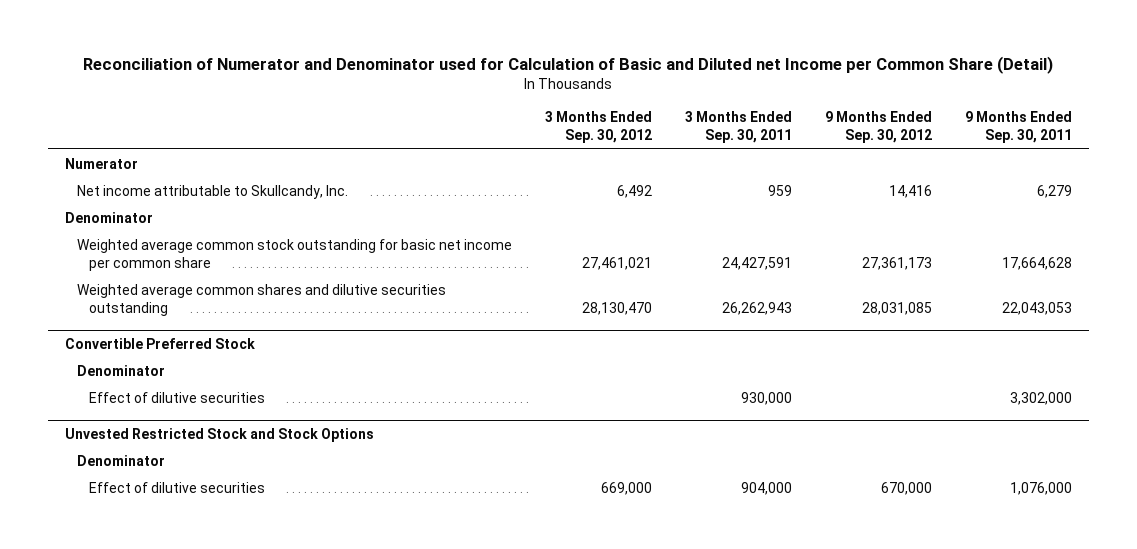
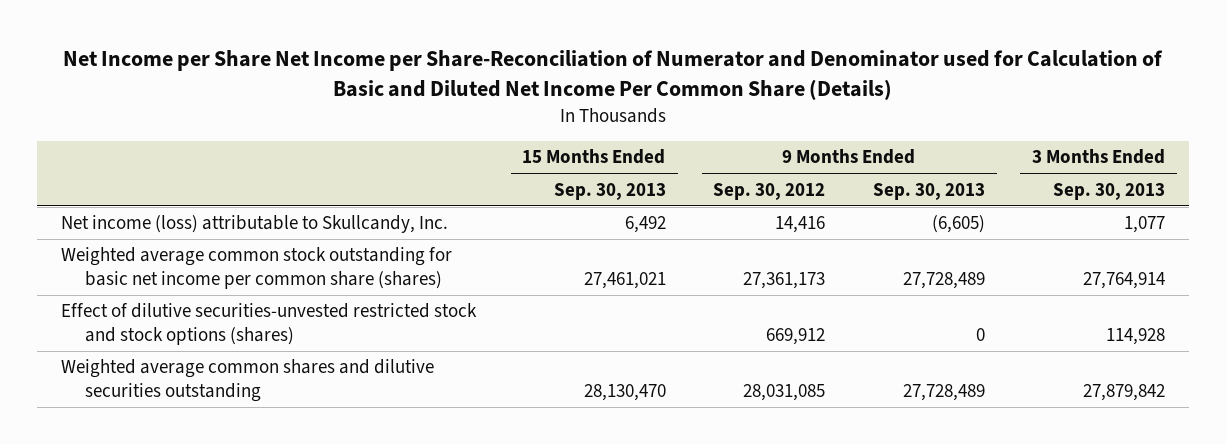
- Reconciliation of Numerator and Denominator used for Calculation of Basic and Diluted net Income per Common Share (Detail)
+ Net Income per Share Net Income per Share-Reconciliation of Numerator and Denominator used for Calculation of Basic and Diluted Net Income Per Common Share (Details)
- | 3 Months Ended Sep. 30, 2012 | 3 Months Ended Sep. 30, 2011 | 9 Months Ended Sep. 30, 2012 | 9 Months Ended Sep. 30, 2011
+ | 15 Months Ended Sep. 30, 2013 | 9 Months Ended Sep. 30, 2012 | 9 Months Ended Sep. 30, 2013 | 3 Months Ended Sep. 30, 2013
- Numerator
- Net income attributable to Skullcandy, Inc. | 6,492 | 959 | 14,416 | 6,279
- Denominator
- Weighted average common stock outstanding for basic net income per common share | 27,461,021 | 24,427,591 | 27,361,173 | 17,664,628
+ Net income (loss) attributable to Skullcandy, Inc. | 6,492 | 14,416 | (6,605) | 1,077
+ Weighted average common stock outstanding for basic net income per common share (shares) | 27,461,021 | 27,361,173 | 27,728,489 | 27,764,914
+ Effect of dilutive securities-unvested restricted stock and stock options (shares) | | 669,912 | 0 | 114,928
- Convertible Preferred Stock
- Denominator
- Effect of dilutive securities | | 930,000 | | 3,302,000
- Unvested Restricted Stock and Stock Options
- Denominator
- Effect of dilutive securities | 669,000 | 904,000 | 670,000 | 1,076,000

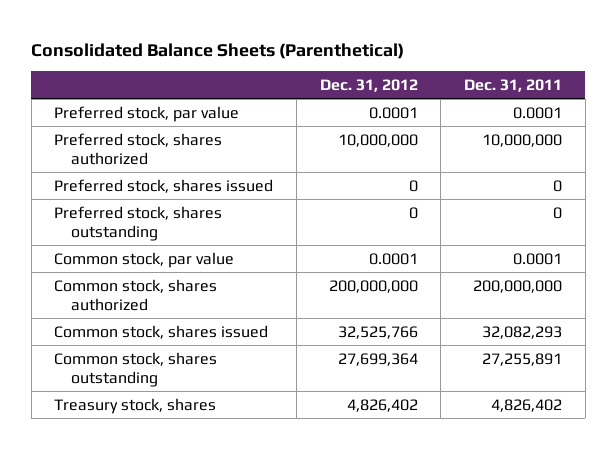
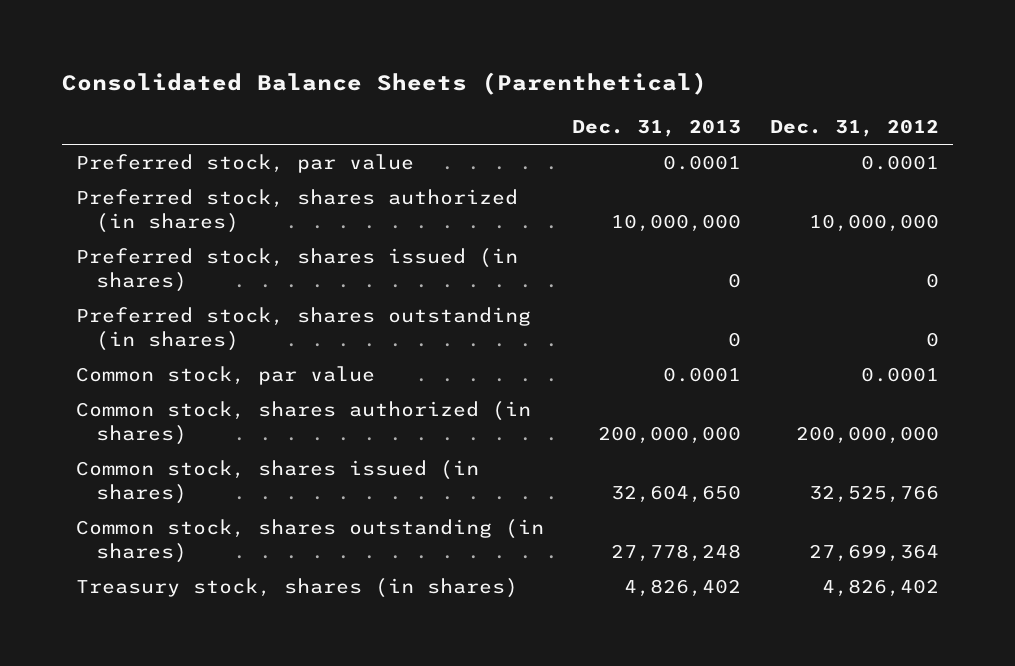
- | Dec. 31, 2012 | Dec. 31, 2011
+ | Dec. 31, 2013 | Dec. 31, 2012
- Preferred stock, shares authorized | 10,000,000 | 10,000,000
- Preferred stock, shares issued | 0 | 0
- Preferred stock, shares outstanding | 0 | 0
+ Preferred stock, shares authorized (in shares) | 10,000,000 | 10,000,000
+ Preferred stock, shares issued (in shares) | 0 | 0
+ Preferred stock, shares outstanding (in shares) | 0 | 0
- Common stock, shares authorized | 200,000,000 | 200,000,000
- Common stock, shares issued | 32,525,766 | 32,082,293
- Common stock, shares outstanding | 27,699,364 | 27,255,891
- Treasury stock, shares | 4,826,402 | 4,826,402
+ Common stock, shares authorized (in shares) | 200,000,000 | 200,000,000
+ Common stock, shares issued (in shares) | 32,604,650 | 32,525,766
+ Common stock, shares outstanding (in shares) | 27,778,248 | 27,699,364
+ Treasury stock, shares (in shares) | 4,826,402 | 4,826,402

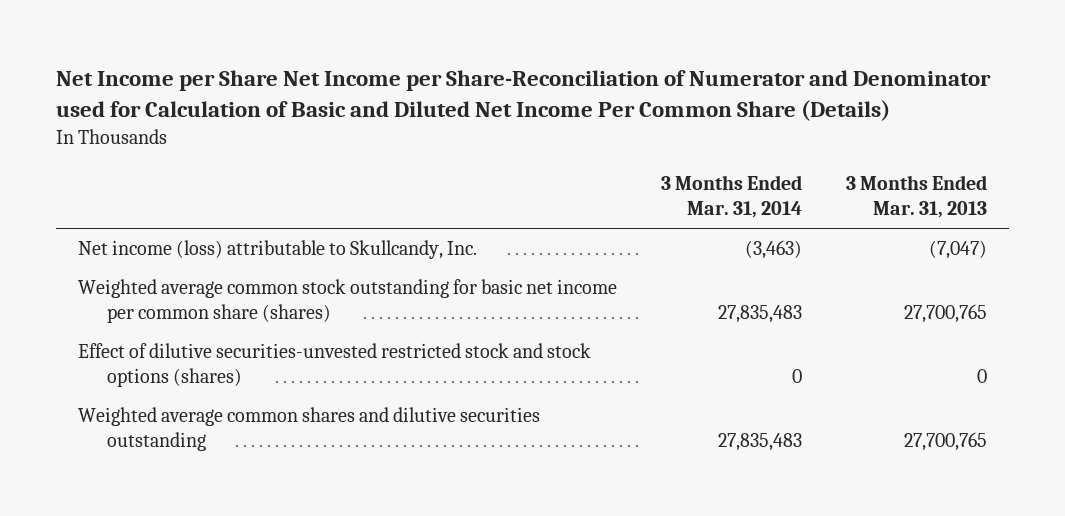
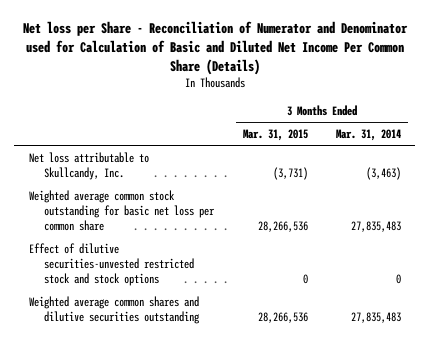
- Net Income per Share Net Income per Share-Reconciliation of Numerator and Denominator used for Calculation of Basic and Diluted Net Income Per Common Share (Details)
+ Net loss per Share - Reconciliation of Numerator and Denominator used for Calculation of Basic and Diluted Net Income Per Common Share (Details)
- | 3 Months Ended Mar. 31, 2014 | 3 Months Ended Mar. 31, 2013
+ | 3 Months Ended Mar. 31, 2015 | 3 Months Ended Mar. 31, 2014
- Net income (loss) attributable to Skullcandy, Inc. | (3,463) | (7,047)
- Weighted average common stock outstanding for basic net income per common share (shares) | 27,835,483 | 27,700,765
- Effect of dilutive securities-unvested restricted stock and stock options (shares) | 0 | 0
+ Net loss attributable to Skullcandy, Inc. | (3,731) | (3,463)
+ Weighted average common stock outstanding for basic net loss per common share | 28,266,536 | 27,835,483
+ Effect of dilutive securities-unvested restricted stock and stock options | 0 | 0

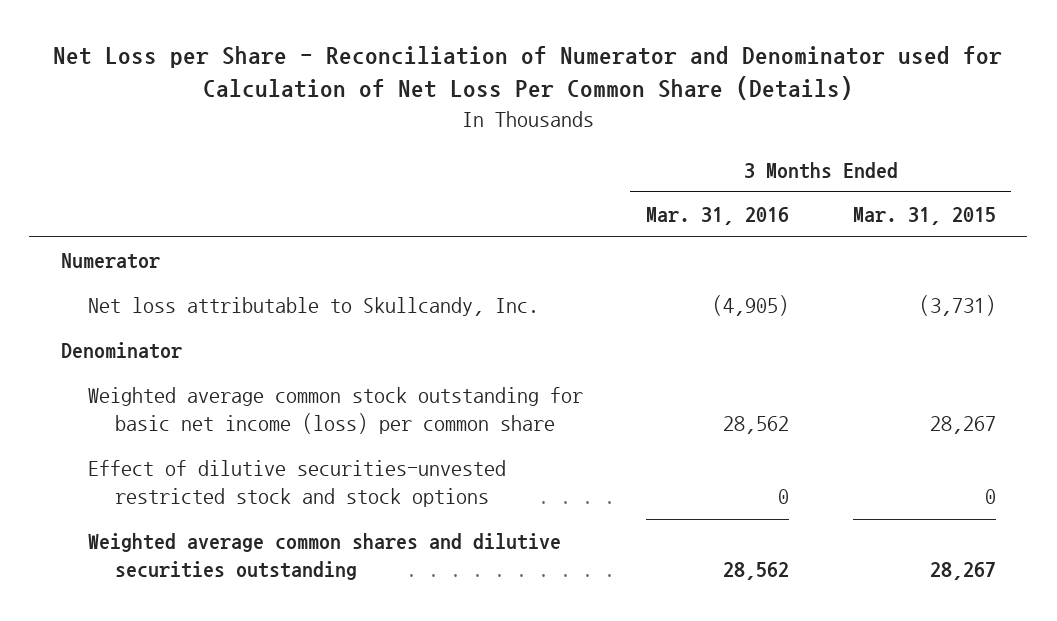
- Net loss per Share - Reconciliation of Numerator and Denominator used for Calculation of Basic and Diluted Net Income Per Common Share (Details)
+ Net Loss per Share - Reconciliation of Numerator and Denominator used for Calculation of Net Loss Per Common Share (Details)
- | 3 Months Ended Mar. 31, 2015 | 3 Months Ended Mar. 31, 2014
+ | 3 Months Ended Mar. 31, 2016 | 3 Months Ended Mar. 31, 2015
+ Numerator
- Weighted average common stock outstanding for basic net loss per common share | 28,266,536 | 27,835,483
+ Denominator
+ Weighted average common stock outstanding for basic net income (loss) per common share | 28,562 | 28,267
- Weighted average common shares and dilutive securities outstanding | 28,266,536 | 27,835,483
+ Weighted average common shares and dilutive securities outstanding | 28,562 | 28,267

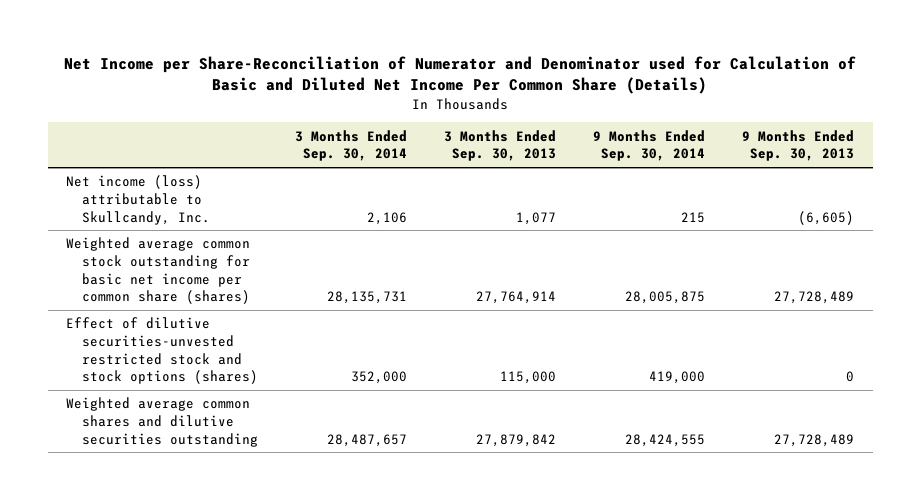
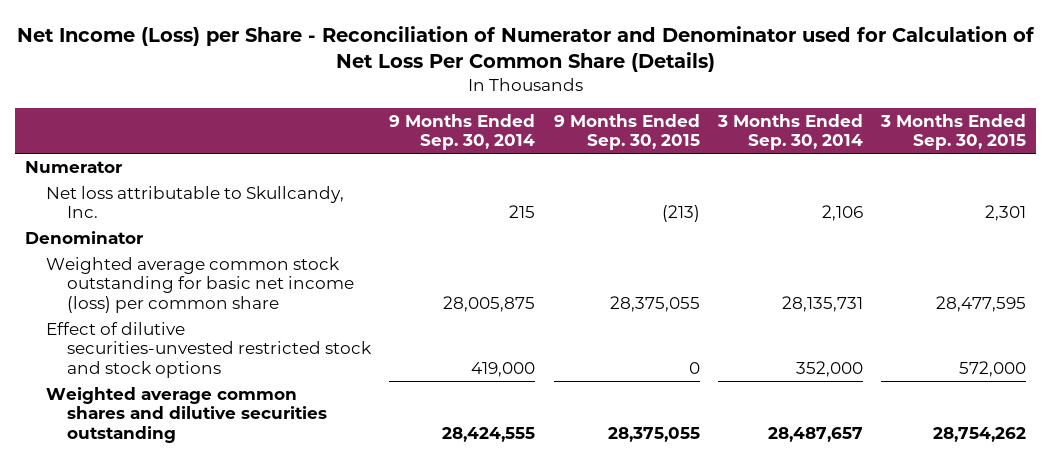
- Net Income per Share-Reconciliation of Numerator and Denominator used for Calculation of Basic and Diluted Net Income Per Common Share (Details)
+ Net Income (Loss) per Share - Reconciliation of Numerator and Denominator used for Calculation of Net Loss Per Common Share (Details)
- | 3 Months Ended Sep. 30, 2014 | 3 Months Ended Sep. 30, 2013 | 9 Months Ended Sep. 30, 2014 | 9 Months Ended Sep. 30, 2013
+ | 9 Months Ended Sep. 30, 2014 | 9 Months Ended Sep. 30, 2015 | 3 Months Ended Sep. 30, 2014 | 3 Months Ended Sep. 30, 2015
- Net income (loss) attributable to Skullcandy, Inc. | 2,106 | 1,077 | 215 | (6,605)
- Weighted average common stock outstanding for basic net income per common share (shares) | 28,135,731 | 27,764,914 | 28,005,875 | 27,728,489
- Effect of dilutive securities-unvested restricted stock and stock options (shares) | 352,000 | 115,000 | 419,000 | 0
+ Numerator
+ Net loss attributable to Skullcandy, Inc. | 215 | (213) | 2,106 | 2,301
+ Denominator
+ Weighted average common stock outstanding for basic net income (loss) per common share | 28,005,875 | 28,375,055 | 28,135,731 | 28,477,595
+ Effect of dilutive securities-unvested restricted stock and stock options | 419,000 | 0 | 352,000 | 572,000

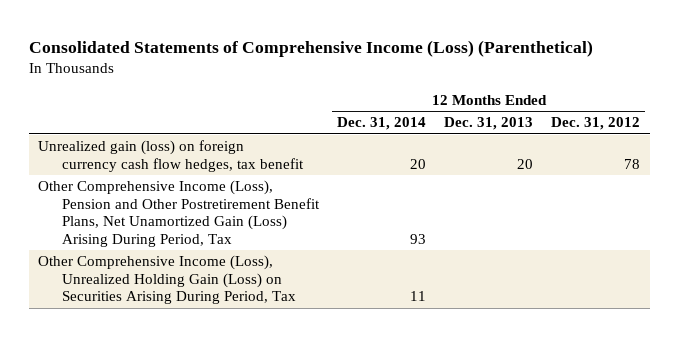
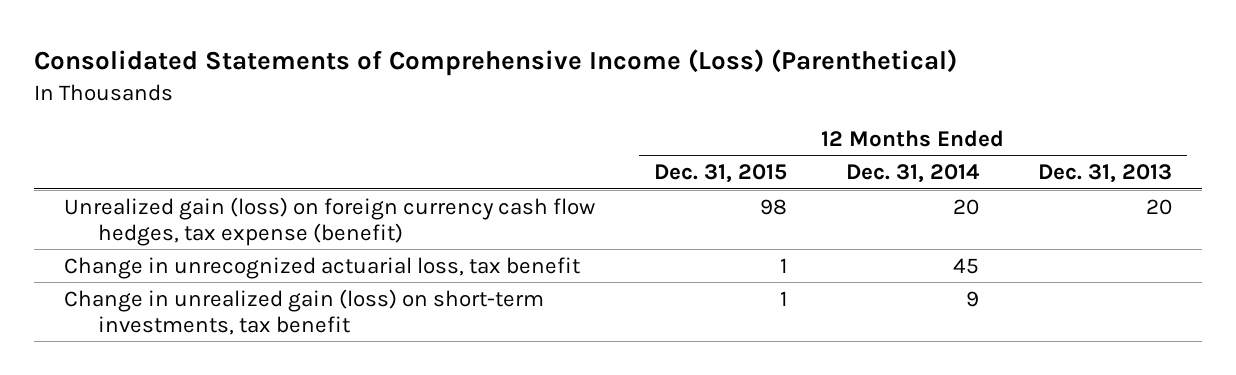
- | 12 Months Ended Dec. 31, 2014 | 12 Months Ended Dec. 31, 2013 | 12 Months Ended Dec. 31, 2012
+ | 12 Months Ended Dec. 31, 2015 | 12 Months Ended Dec. 31, 2014 | 12 Months Ended Dec. 31, 2013
- Unrealized gain (loss) on foreign currency cash flow hedges, tax benefit | 20 | 20 | 78
- Other Comprehensive Income (Loss), Pension and Other Postretirement Benefit Plans, Net Unamortized Gain (Loss) Arising During Period, Tax | 93 | |
- Other Comprehensive Income (Loss), Unrealized Holding Gain (Loss) on Securities Arising During Period, Tax | 11 | |
+ Unrealized gain (loss) on foreign currency cash flow hedges, tax expense (benefit) | 98 | 20 | 20
+ Change in unrecognized actuarial loss, tax benefit | 1 | 45 |
+ Change in unrealized gain (loss) on short-term investments, tax benefit | 1 | 9 |

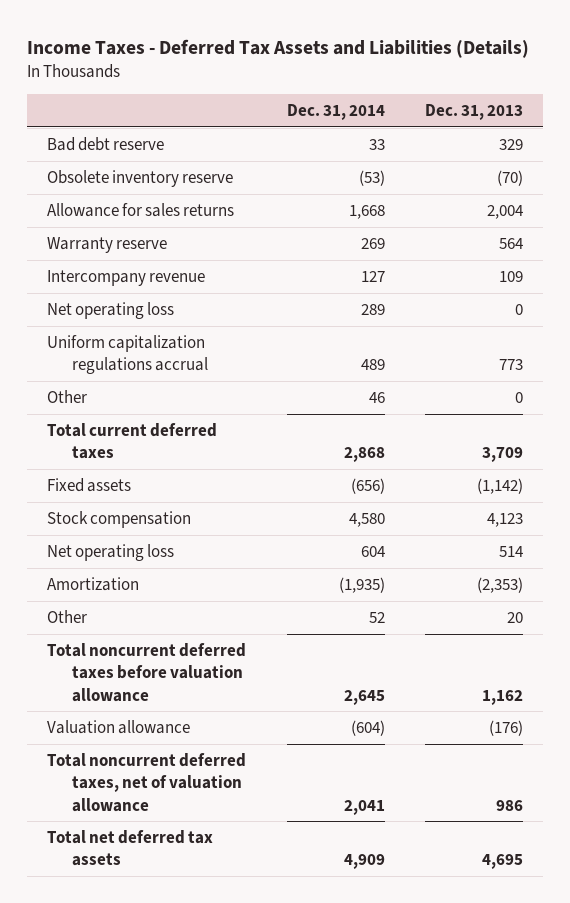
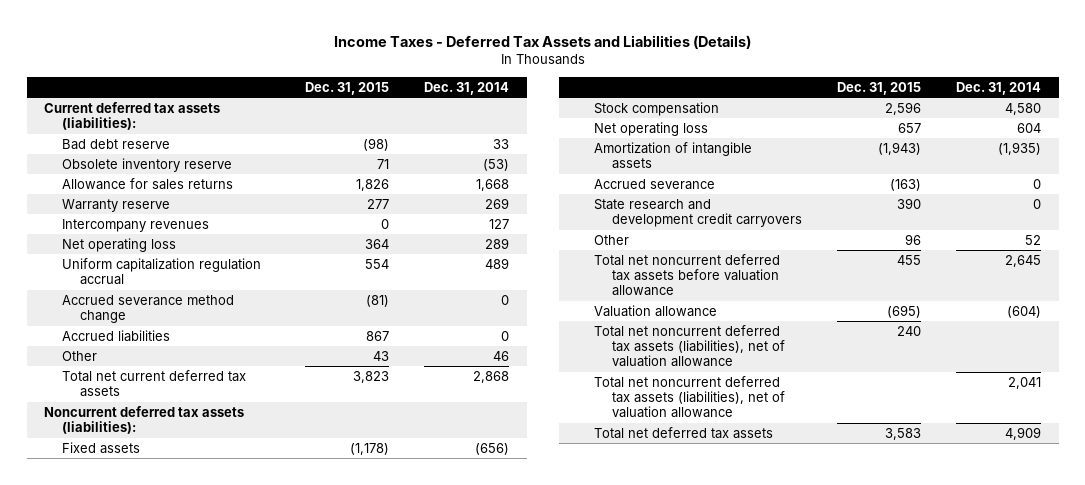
- | Dec. 31, 2014 | Dec. 31, 2013
+ | Dec. 31, 2015 | Dec. 31, 2014
+ Current deferred tax assets (liabilities):
- Intercompany revenue | 127 | 109
+ Intercompany revenues | 0 | 127
- Uniform capitalization regulations accrual | 489 | 773
+ Uniform capitalization regulation accrual | 554 | 489
+ Accrued severance method change | (81) | 0
+ Accrued liabilities | 867 | 0
- Total current deferred taxes | 2,868 | 3,709
+ Total net current deferred tax assets | 3,823 | 2,868
+ Noncurrent deferred tax assets (liabilities):
- Amortization | (1,935) | (2,353)
+ Amortization of intangible assets | (1,943) | (1,935)
+ Accrued severance | (163) | 0
+ State research and development credit carryovers | 390 | 0
- Total noncurrent deferred taxes before valuation allowance | 2,645 | 1,162
+ Total net noncurrent deferred tax assets before valuation allowance | 455 | 2,645
- Total noncurrent deferred taxes, net of valuation allowance | 2,041 | 986
+ Total net noncurrent deferred tax assets (liabilities), net of valuation allowance | 240 |
+ Total net noncurrent deferred tax assets (liabilities), net of valuation allowance | | 2,041

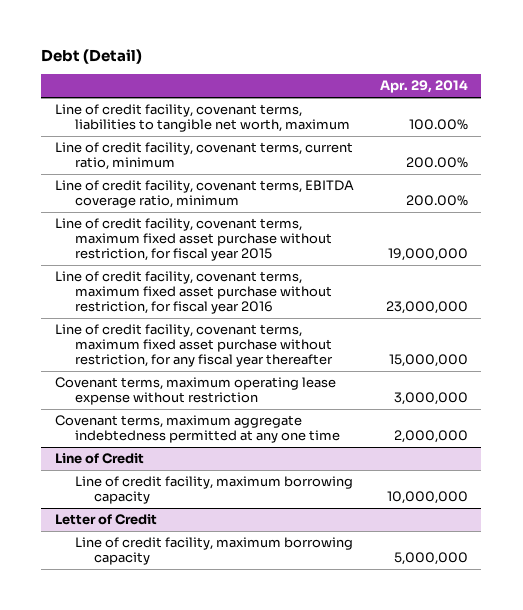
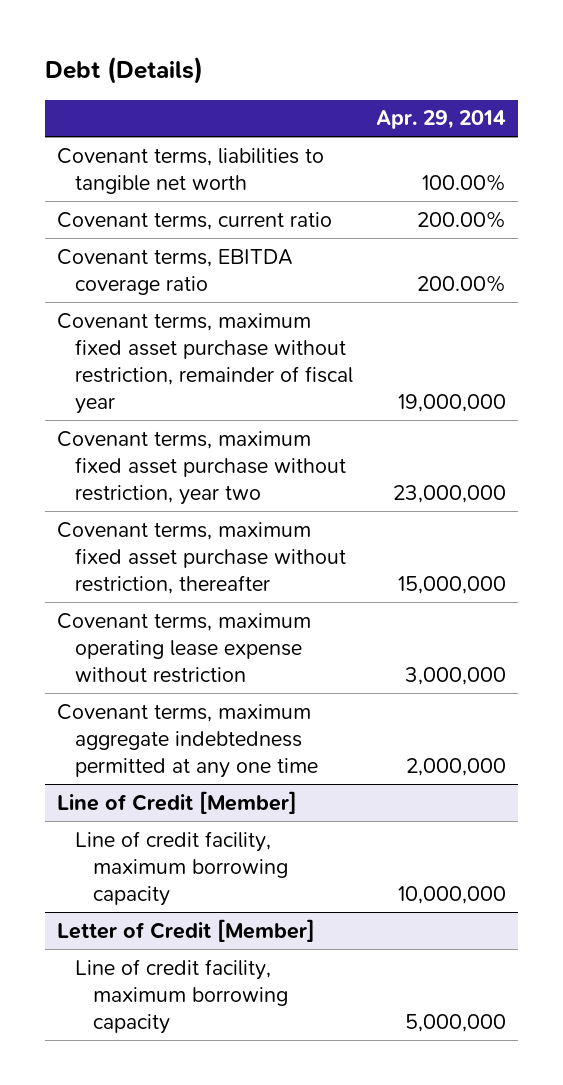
- Debt (Detail)
+ Debt (Details)
- Line of credit facility, covenant terms, liabilities to tangible net worth, maximum | 100.00%
- Line of credit facility, covenant terms, current ratio, minimum | 200.00%
- Line of credit facility, covenant terms, EBITDA coverage ratio, minimum | 200.00%
- Line of credit facility, covenant terms, maximum fixed asset purchase without restriction, for fiscal year 2015 | 19,000,000
- Line of credit facility, covenant terms, maximum fixed asset purchase without restriction, for fiscal year 2016 | 23,000,000
- Line of credit facility, covenant terms, maximum fixed asset purchase without restriction, for any fiscal year thereafter | 15,000,000
+ Covenant terms, liabilities to tangible net worth | 100.00%
+ Covenant terms, current ratio | 200.00%
+ Covenant terms, EBITDA coverage ratio | 200.00%
+ Covenant terms, maximum fixed asset purchase without restriction, remainder of fiscal year | 19,000,000
+ Covenant terms, maximum fixed asset purchase without restriction, year two | 23,000,000
+ Covenant terms, maximum fixed asset purchase without restriction, thereafter | 15,000,000
- Line of Credit
+ Line of Credit [Member]
- Letter of Credit
+ Letter of Credit [Member]

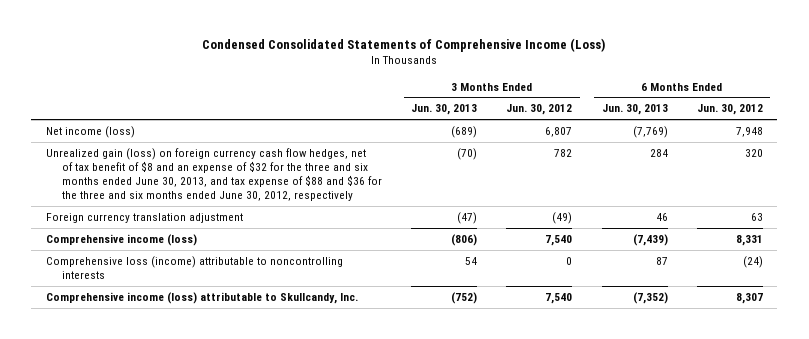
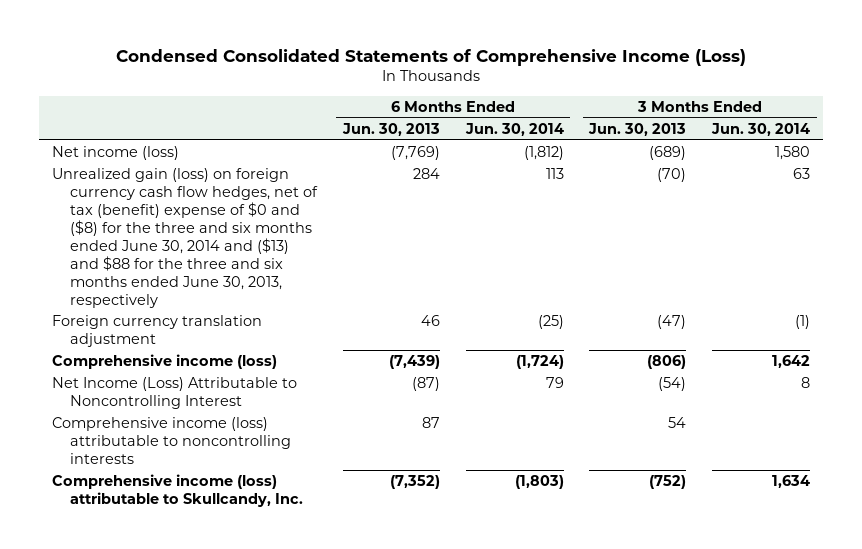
- | 3 Months Ended Jun. 30, 2013 | 3 Months Ended Jun. 30, 2012 | 6 Months Ended Jun. 30, 2013 | 6 Months Ended Jun. 30, 2012
+ | 6 Months Ended Jun. 30, 2013 | 6 Months Ended Jun. 30, 2014 | 3 Months Ended Jun. 30, 2013 | 3 Months Ended Jun. 30, 2014
- Unrealized gain (loss) on foreign currency cash flow hedges, net of tax benefit of $8 and an expense of $32 for the three and six months ended June 30, 2013, and tax expense of $88 and $36 for the three and six months ended June 30, 2012, respectively | (70) | 782 | 284 | 320
+ Unrealized gain (loss) on foreign currency cash flow hedges, net of tax (benefit) expense of $0 and ($8) for the three and six months ended June 30, 2014 and ($13) and $88 for the three and six months ended June 30, 2013, respectively | 284 | 113 | (70) | 63
- Comprehensive loss (income) attributable to noncontrolling interests | 54 | 0 | 87 | (24)
+ Net Income (Loss) Attributable to Noncontrolling Interest | (87) | 79 | (54) | 8
+ Comprehensive income (loss) attributable to noncontrolling interests | 87 | | 54 |

